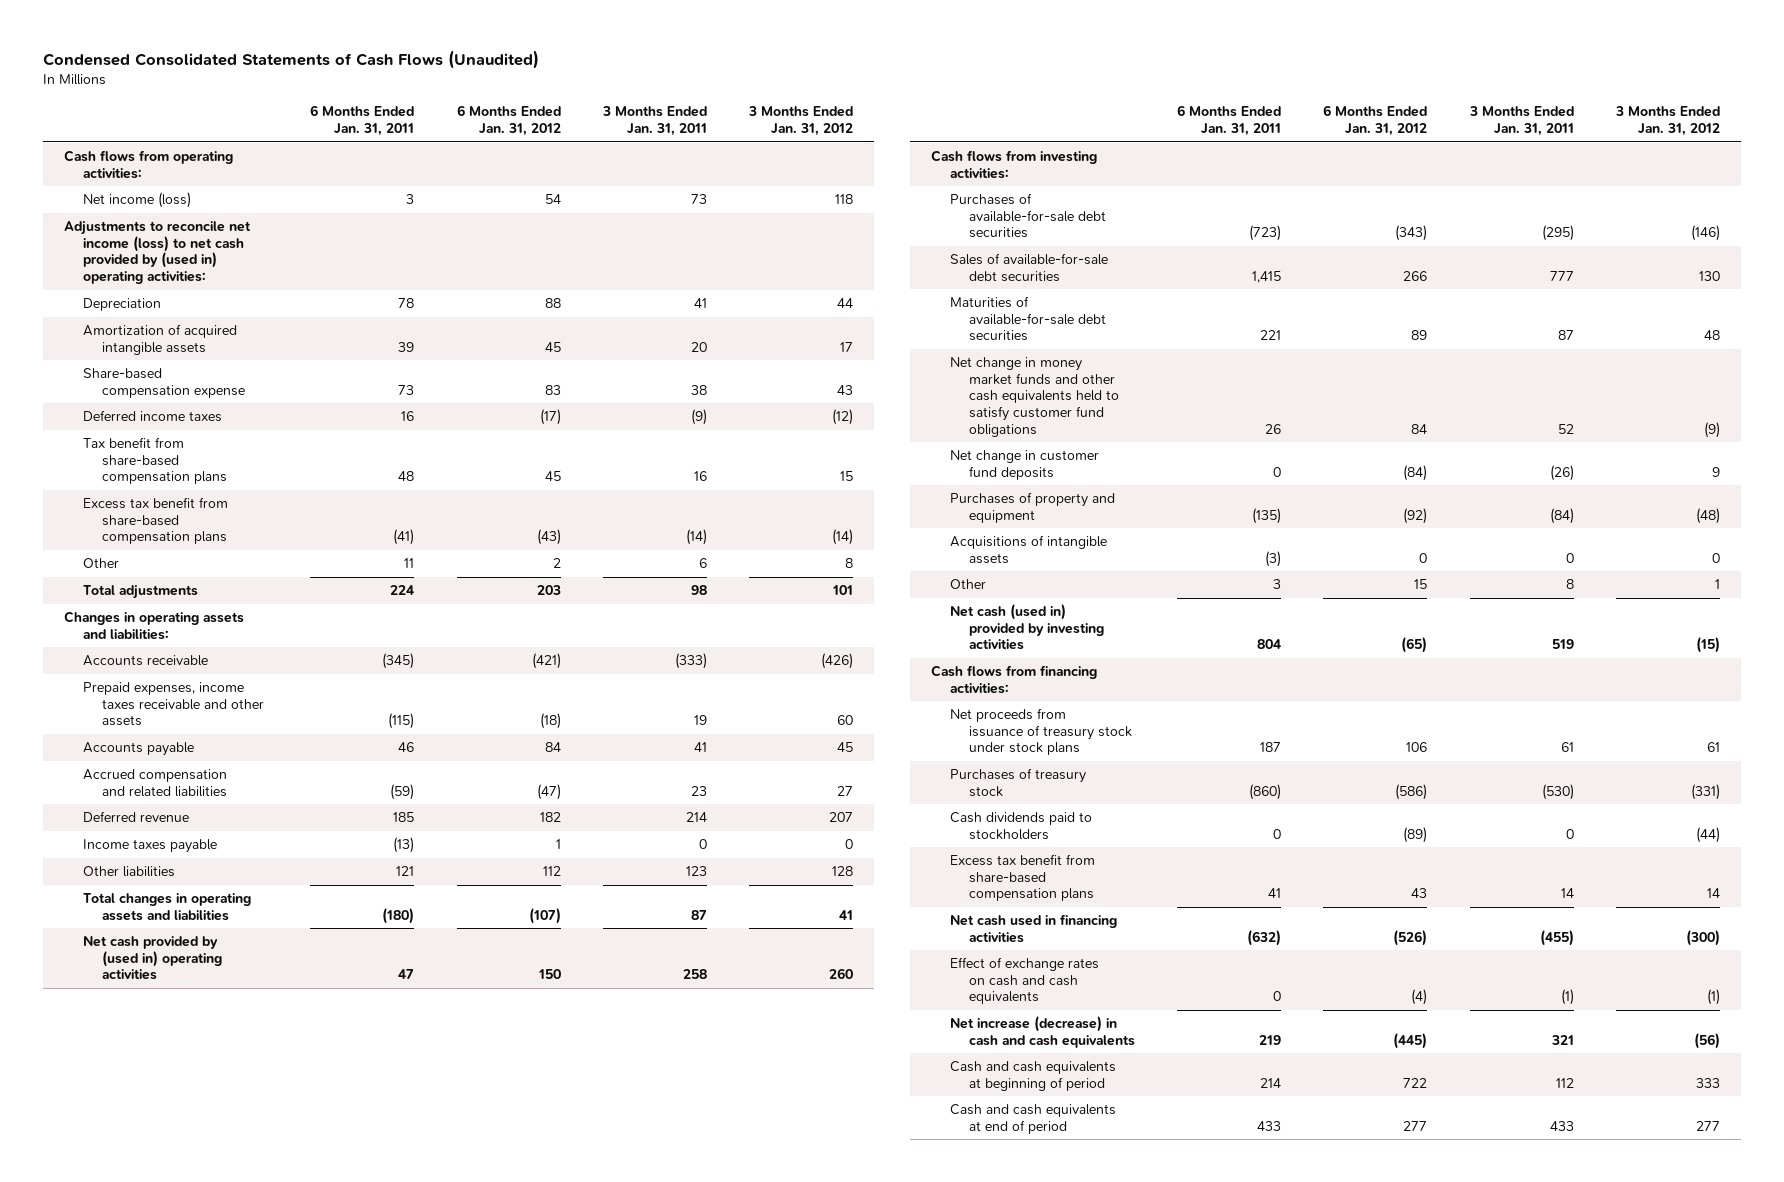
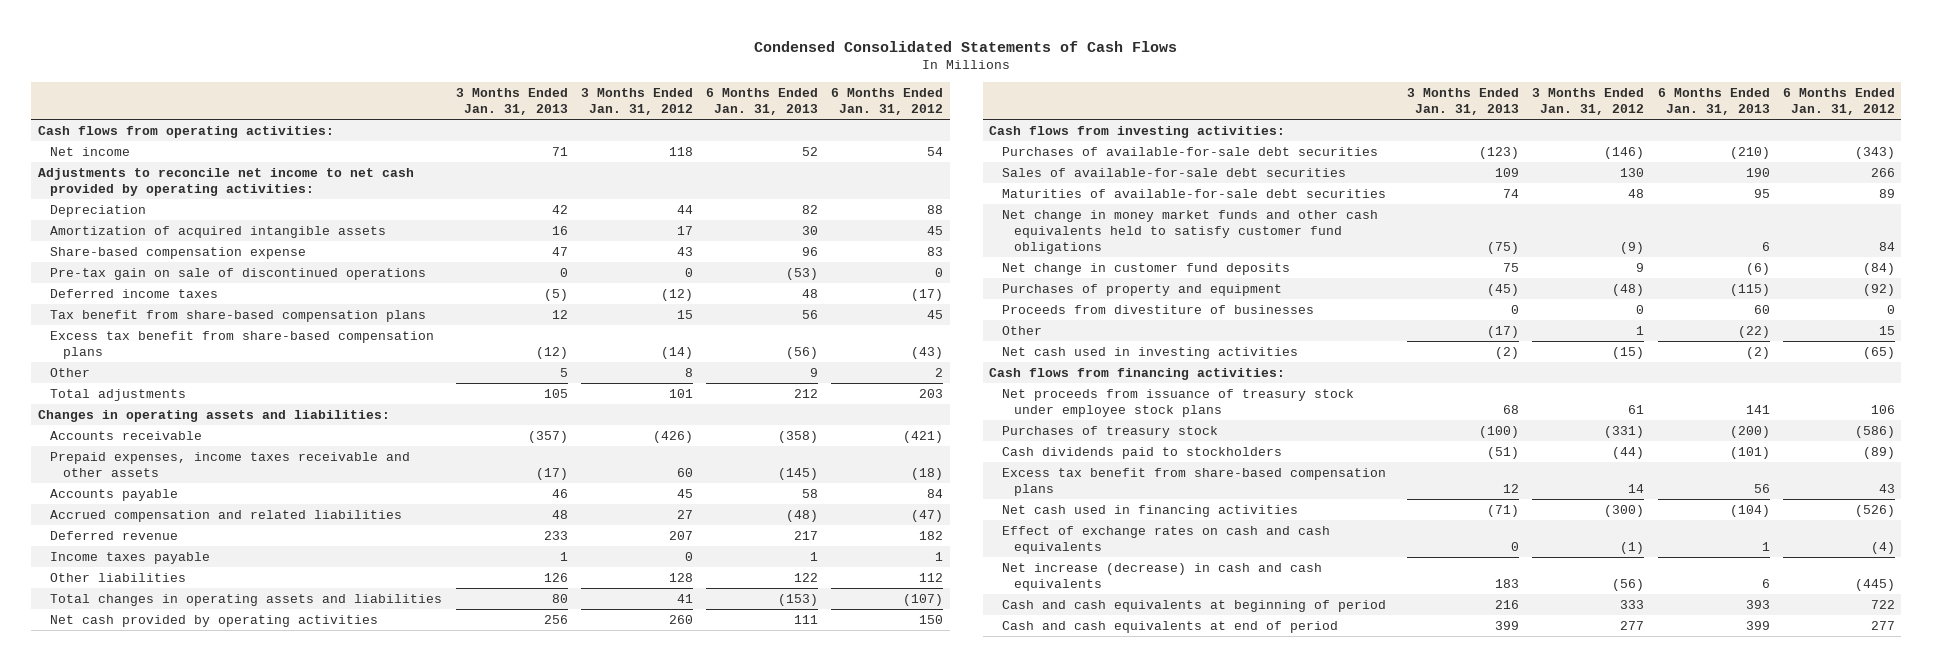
- Condensed Consolidated Statements of Cash Flows (Unaudited)
+ Condensed Consolidated Statements of Cash Flows
- | 6 Months Ended Jan. 31, 2011 | 6 Months Ended Jan. 31, 2012 | 3 Months Ended Jan. 31, 2011 | 3 Months Ended Jan. 31, 2012
+ | 3 Months Ended Jan. 31, 2013 | 3 Months Ended Jan. 31, 2012 | 6 Months Ended Jan. 31, 2013 | 6 Months Ended Jan. 31, 2012
- Net income (loss) | 3 | 54 | 73 | 118
- Adjustments to reconcile net income (loss) to net cash provided by (used in) operating activities:
+ Net income | 71 | 118 | 52 | 54
+ Adjustments to reconcile net income to net cash provided by operating activities:
+ Pre-tax gain on sale of discontinued operations | 0 | 0 | (53) | 0
- Net cash provided by (used in) operating activities | 47 | 150 | 258 | 260
+ Net cash provided by operating activities | 256 | 260 | 111 | 150
- Acquisitions of intangible assets | (3) | 0 | 0 | 0
+ Proceeds from divestiture of businesses | 0 | 0 | 60 | 0
- Net cash (used in) provided by investing activities | 804 | (65) | 519 | (15)
+ Net cash used in investing activities | (2) | (15) | (2) | (65)
- Net proceeds from issuance of treasury stock under stock plans | 187 | 106 | 61 | 61
+ Net proceeds from issuance of treasury stock under employee stock plans | 68 | 61 | 141 | 106

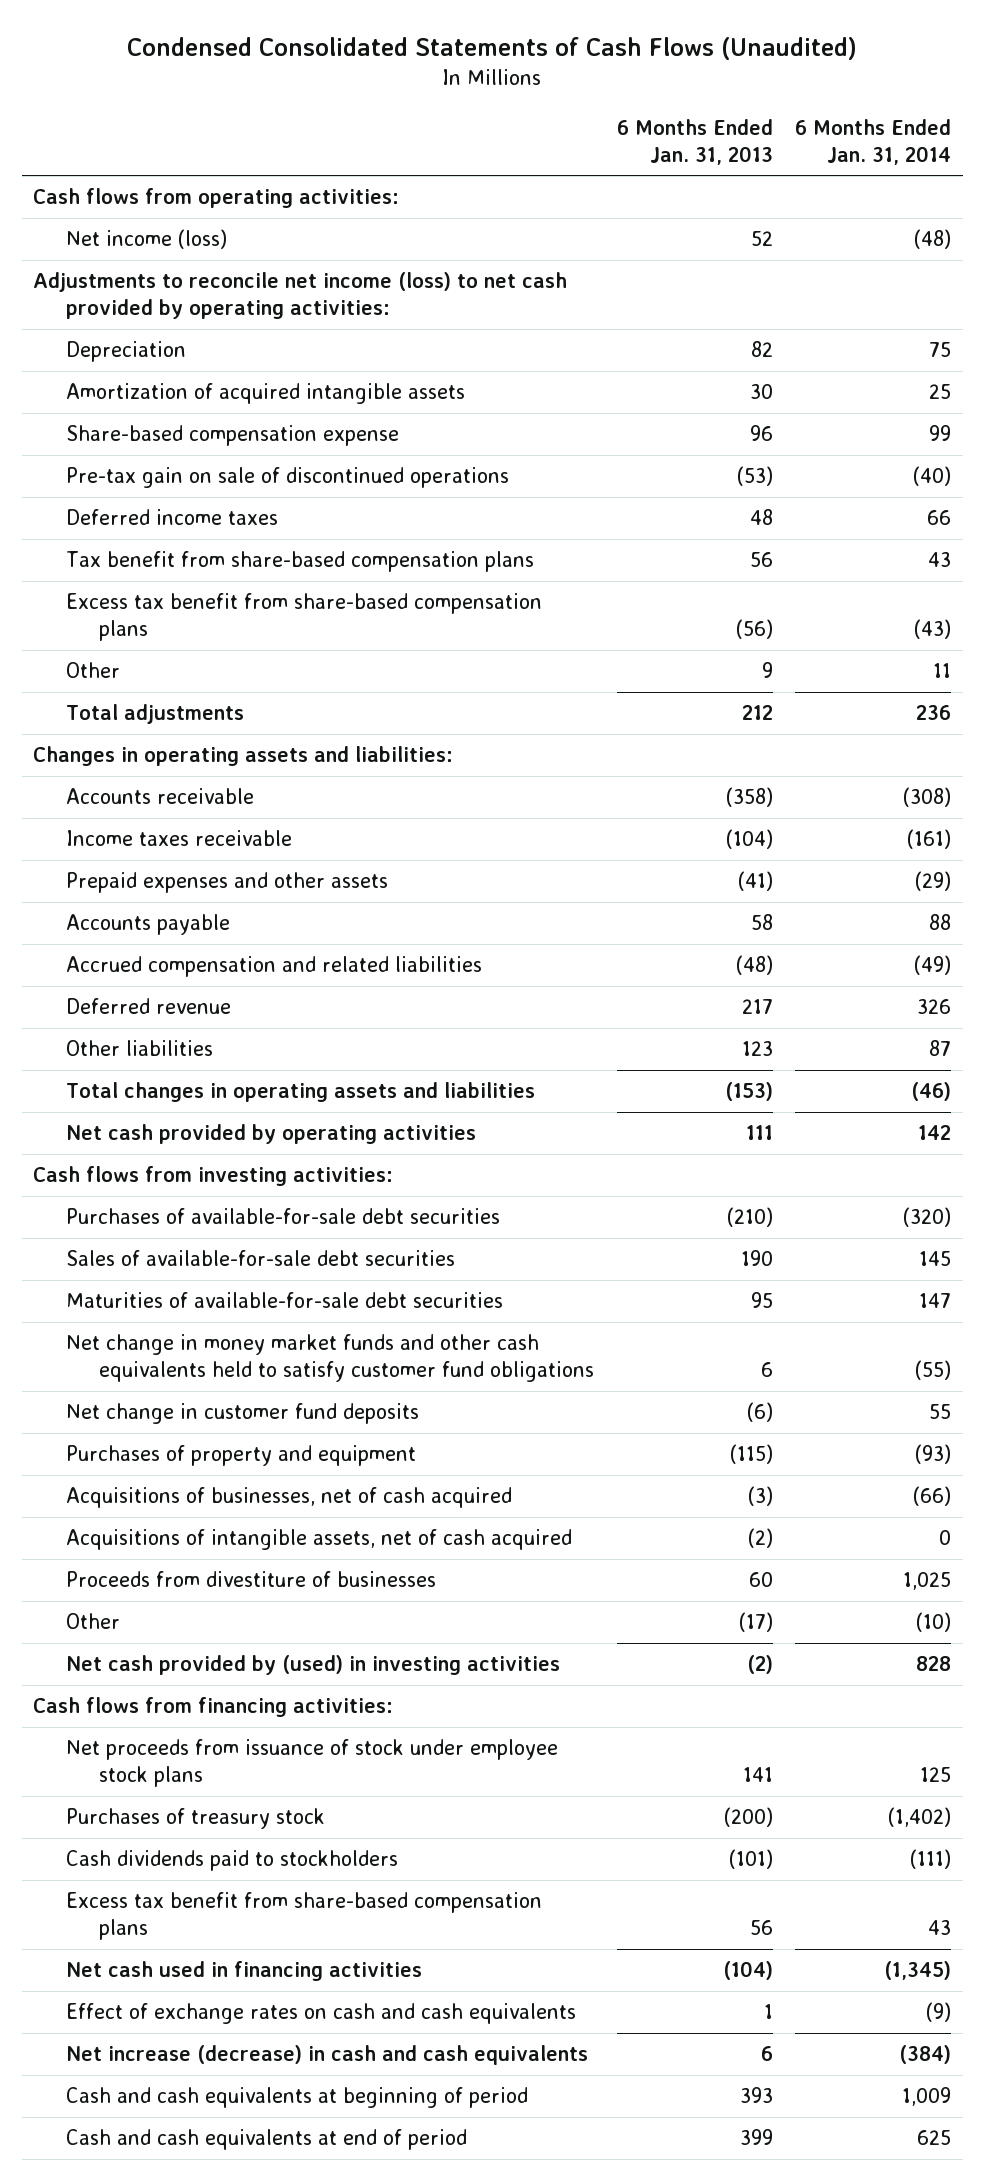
- Condensed Consolidated Statements of Cash Flows
+ Condensed Consolidated Statements of Cash Flows (Unaudited)
- | 3 Months Ended Jan. 31, 2013 | 3 Months Ended Jan. 31, 2012 | 6 Months Ended Jan. 31, 2013 | 6 Months Ended Jan. 31, 2012
+ | 6 Months Ended Jan. 31, 2013 | 6 Months Ended Jan. 31, 2014
- Net income | 71 | 118 | 52 | 54
- Adjustments to reconcile net income to net cash provided by operating activities:
+ Net income (loss) | 52 | (48)
+ Adjustments to reconcile net income (loss) to net cash provided by operating activities:
- Prepaid expenses, income taxes receivable and other assets | (17) | 60 | (145) | (18)
+ Income taxes receivable | (104) | (161)
+ Prepaid expenses and other assets | (41) | (29)
- Income taxes payable | 1 | 0 | 1 | 1
- Other liabilities | 126 | 128 | 122 | 112
+ Other liabilities | 123 | 87
+ Acquisitions of businesses, net of cash acquired | (3) | (66)
+ Acquisitions of intangible assets, net of cash acquired | (2) | 0
- Other | (17) | 1 | (22) | 15
- Net cash used in investing activities | (2) | (15) | (2) | (65)
+ Other | (17) | (10)
+ Net cash provided by (used) in investing activities | (2) | 828
- Net proceeds from issuance of treasury stock under employee stock plans | 68 | 61 | 141 | 106
+ Net proceeds from issuance of stock under employee stock plans | 141 | 125

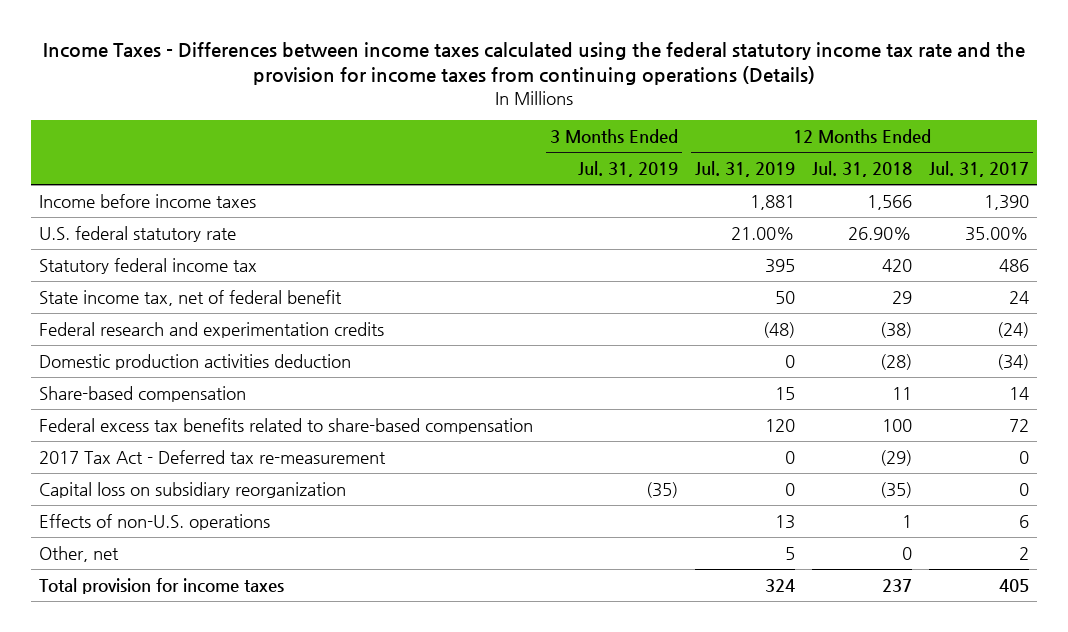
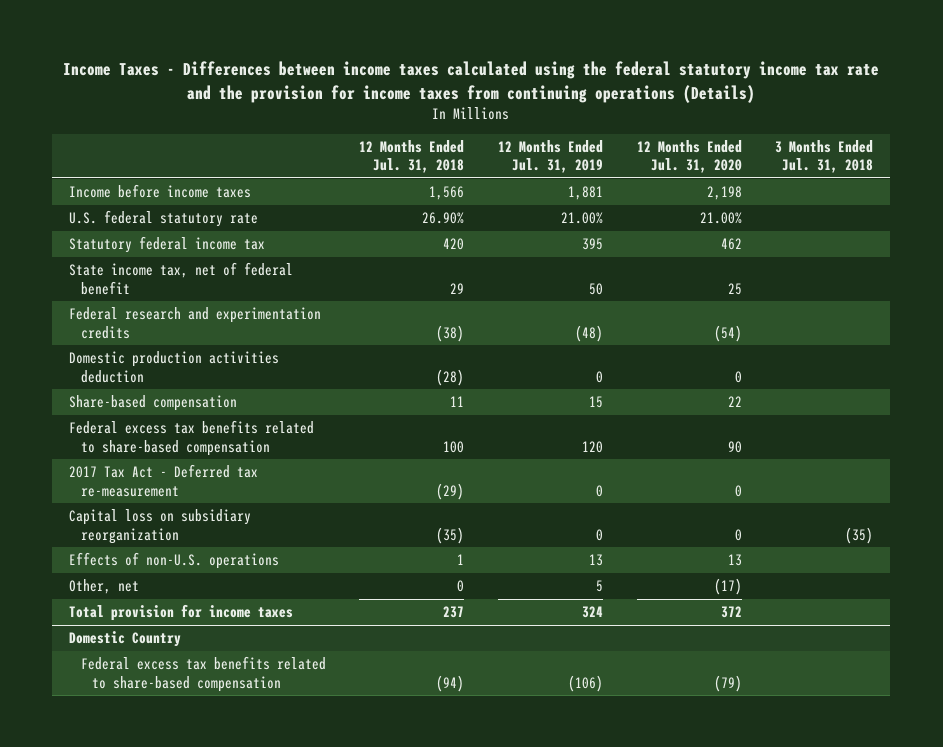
- | 3 Months Ended Jul. 31, 2019 | 12 Months Ended Jul. 31, 2019 | 12 Months Ended Jul. 31, 2018 | 12 Months Ended Jul. 31, 2017
+ | 12 Months Ended Jul. 31, 2018 | 12 Months Ended Jul. 31, 2019 | 12 Months Ended Jul. 31, 2020 | 3 Months Ended Jul. 31, 2018
+ Domestic Country
+ Federal excess tax benefits related to share-based compensation | (94) | (106) | (79) |

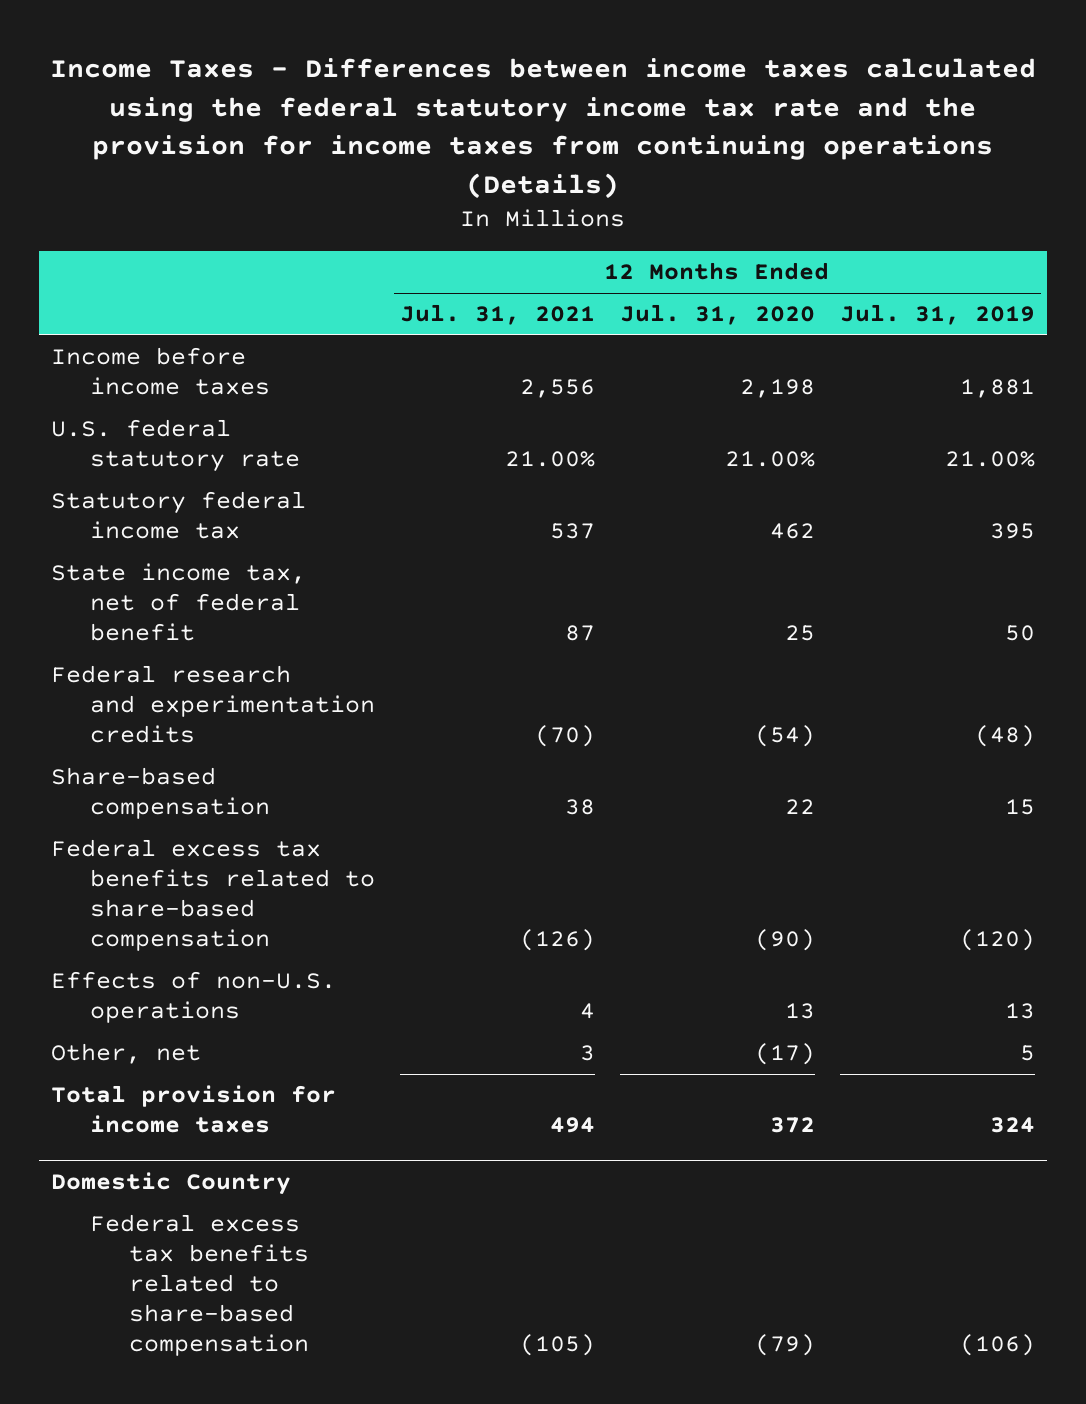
- | 12 Months Ended Jul. 31, 2018 | 12 Months Ended Jul. 31, 2019 | 12 Months Ended Jul. 31, 2020 | 3 Months Ended Jul. 31, 2018
+ | 12 Months Ended Jul. 31, 2021 | 12 Months Ended Jul. 31, 2020 | 12 Months Ended Jul. 31, 2019
- Domestic production activities deduction | (28) | 0 | 0 |
- Federal excess tax benefits related to share-based compensation | 100 | 120 | 90 |
- 2017 Tax Act - Deferred tax re-measurement | (29) | 0 | 0 |
- Capital loss on subsidiary reorganization | (35) | 0 | 0 | (35)
+ Federal excess tax benefits related to share-based compensation | (126) | (90) | (120)

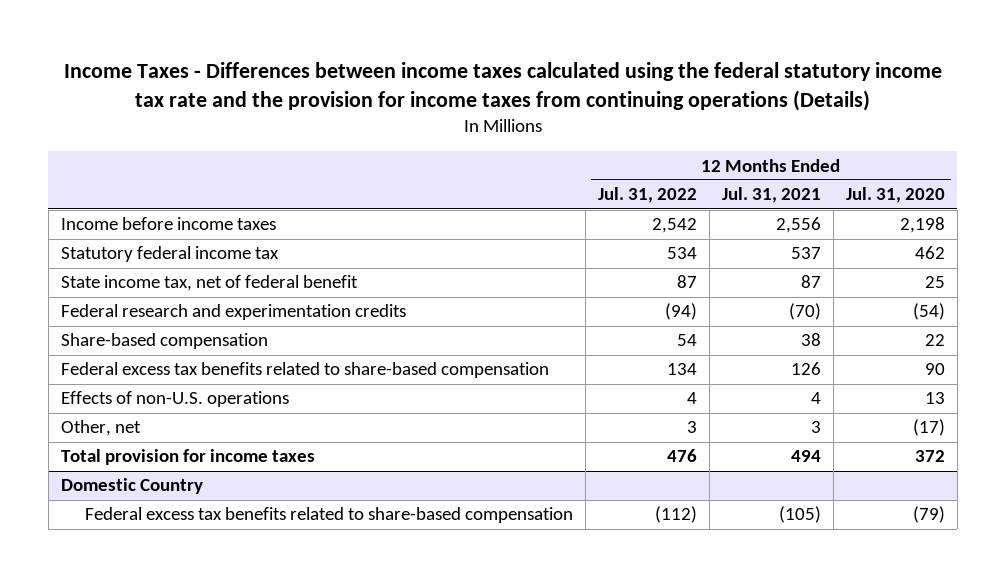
- | 12 Months Ended Jul. 31, 2021 | 12 Months Ended Jul. 31, 2020 | 12 Months Ended Jul. 31, 2019
+ | 12 Months Ended Jul. 31, 2022 | 12 Months Ended Jul. 31, 2021 | 12 Months Ended Jul. 31, 2020
- U.S. federal statutory rate | 21.00% | 21.00% | 21.00%
- Federal excess tax benefits related to share-based compensation | (126) | (90) | (120)
+ Federal excess tax benefits related to share-based compensation | 134 | 126 | 90

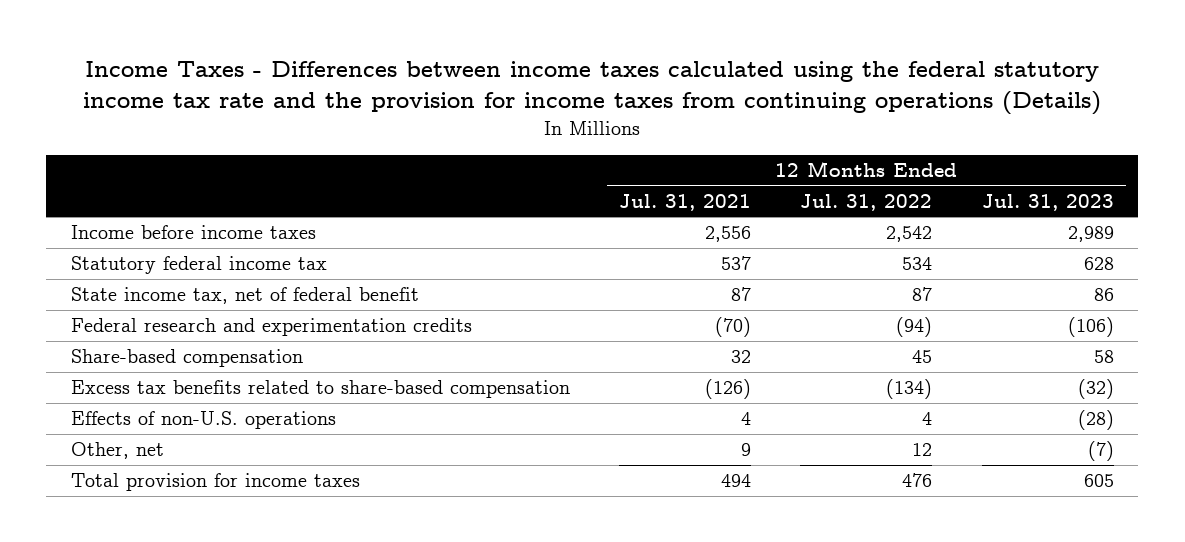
- | 12 Months Ended Jul. 31, 2022 | 12 Months Ended Jul. 31, 2021 | 12 Months Ended Jul. 31, 2020
+ | 12 Months Ended Jul. 31, 2021 | 12 Months Ended Jul. 31, 2022 | 12 Months Ended Jul. 31, 2023
- Share-based compensation | 54 | 38 | 22
- Federal excess tax benefits related to share-based compensation | 134 | 126 | 90
+ Share-based compensation | 32 | 45 | 58
+ Excess tax benefits related to share-based compensation | (126) | (134) | (32)
- Other, net | 3 | 3 | (17)
+ Other, net | 9 | 12 | (7)
- Domestic Country
- Federal excess tax benefits related to share-based compensation | (112) | (105) | (79)

